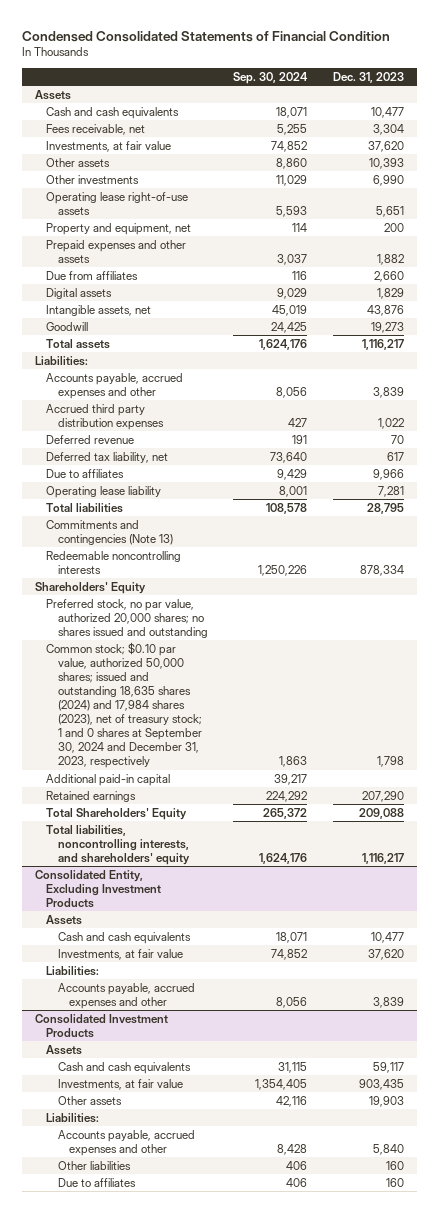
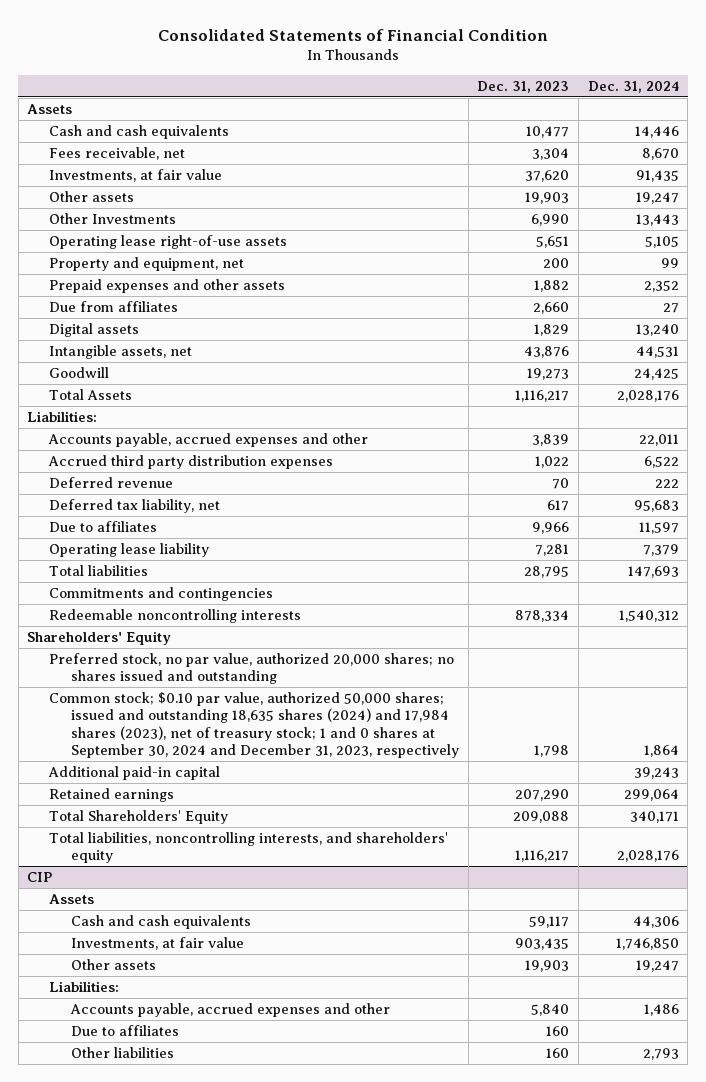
- Condensed Consolidated Statements of Financial Condition
+ Consolidated Statements of Financial Condition
- | Sep. 30, 2024 | Dec. 31, 2023
+ | Dec. 31, 2023 | Dec. 31, 2024
- Other assets | 8,860 | 10,393
- Other investments | 11,029 | 6,990
+ Other assets | 19,903 | 19,247
+ Other Investments | 6,990 | 13,443
- Total assets | 1,624,176 | 1,116,217
+ Total Assets | 1,116,217 | 2,028,176
- Commitments and contingencies (Note 13)
+ Commitments and contingencies
- Consolidated Entity, Excluding Investment Products
- Assets
- Cash and cash equivalents | 18,071 | 10,477
- Investments, at fair value | 74,852 | 37,620
- Liabilities:
- Accounts payable, accrued expenses and other | 8,056 | 3,839
- Consolidated Investment Products
+ CIP
- Other liabilities | 406 | 160
+ Other liabilities | 160 | 2,793

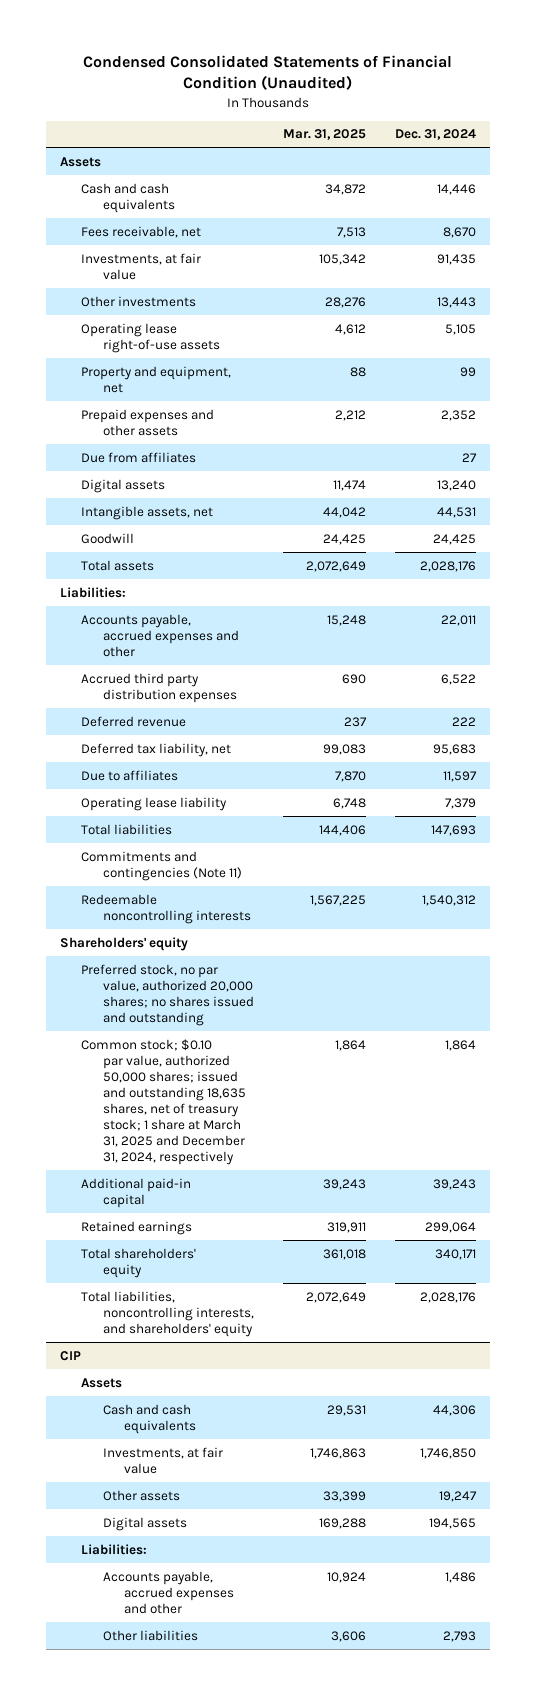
- Consolidated Statements of Financial Condition
+ Condensed Consolidated Statements of Financial Condition (Unaudited)
- | Dec. 31, 2023 | Dec. 31, 2024
+ | Mar. 31, 2025 | Dec. 31, 2024
- Other assets | 19,903 | 19,247
- Other Investments | 6,990 | 13,443
+ Other investments | 28,276 | 13,443
- Total Assets | 1,116,217 | 2,028,176
+ Total assets | 2,072,649 | 2,028,176
- Commitments and contingencies
+ Commitments and contingencies (Note 11)
- Shareholders' Equity
+ Shareholders' equity
- Common stock; $0.10 par value, authorized 50,000 shares; issued and outstanding 18,635 shares (2024) and 17,984 shares (2023), net of treasury stock; 1 and 0 shares at September 30, 2024 and December 31, 2023, respectively | 1,798 | 1,864
+ Common stock; $0.10 par value, authorized 50,000 shares; issued and outstanding 18,635 shares, net of treasury stock; 1 share at March 31, 2025 and December 31, 2024, respectively | 1,864 | 1,864
- Total Shareholders' Equity | 209,088 | 340,171
+ Total shareholders' equity | 361,018 | 340,171
@ CIP
+ Digital assets | 169,288 | 194,565
- Due to affiliates | 160 |

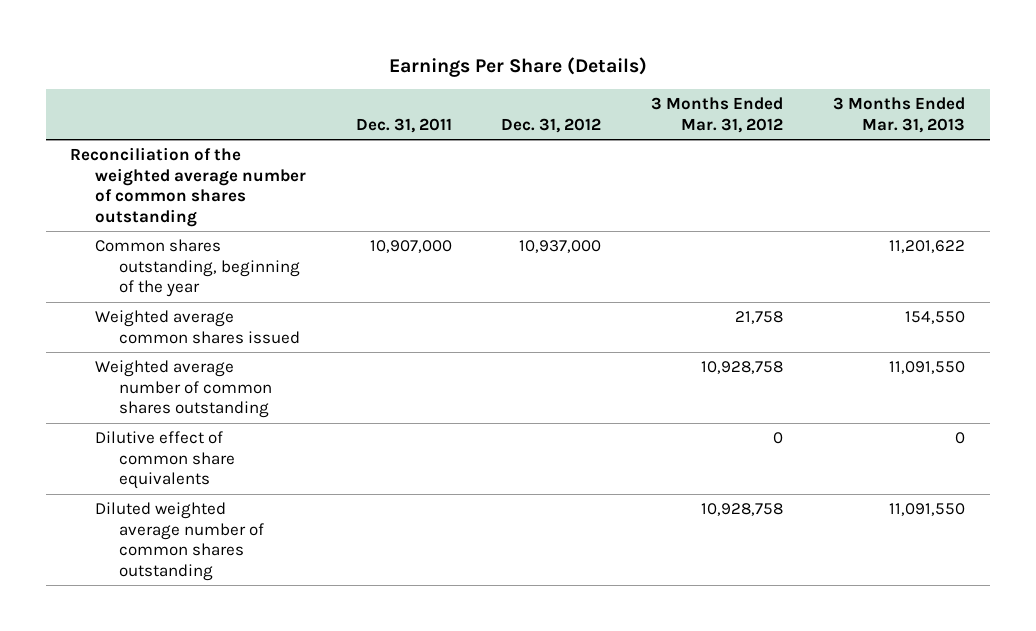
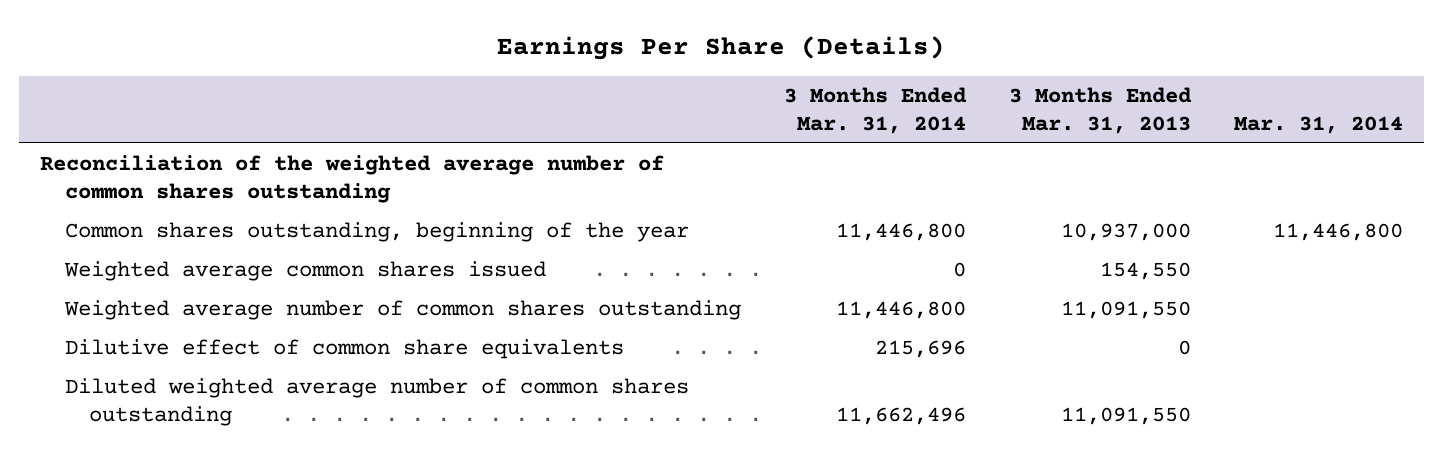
- | Dec. 31, 2011 | Dec. 31, 2012 | 3 Months Ended Mar. 31, 2012 | 3 Months Ended Mar. 31, 2013
+ | 3 Months Ended Mar. 31, 2014 | 3 Months Ended Mar. 31, 2013 | Mar. 31, 2014
- Common shares outstanding, beginning of the year | 10,907,000 | 10,937,000 | | 11,201,622
+ Common shares outstanding, beginning of the year | 11,446,800 | 10,937,000 | 11,446,800

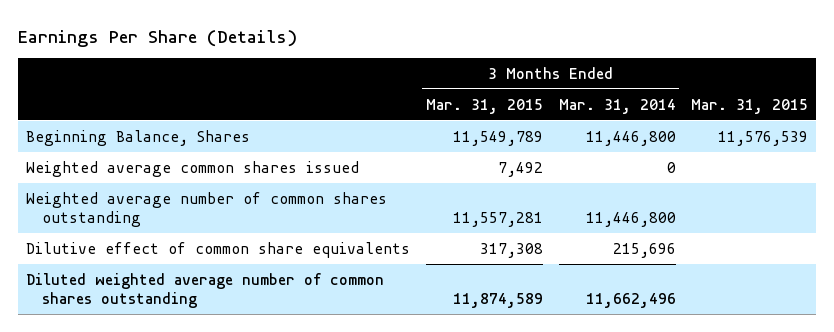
- | 3 Months Ended Mar. 31, 2014 | 3 Months Ended Mar. 31, 2013 | Mar. 31, 2014
+ | 3 Months Ended Mar. 31, 2015 | 3 Months Ended Mar. 31, 2014 | Mar. 31, 2015
- Reconciliation of the weighted average number of common shares outstanding
- Common shares outstanding, beginning of the year | 11,446,800 | 10,937,000 | 11,446,800
+ Beginning Balance, Shares | 11,549,789 | 11,446,800 | 11,576,539

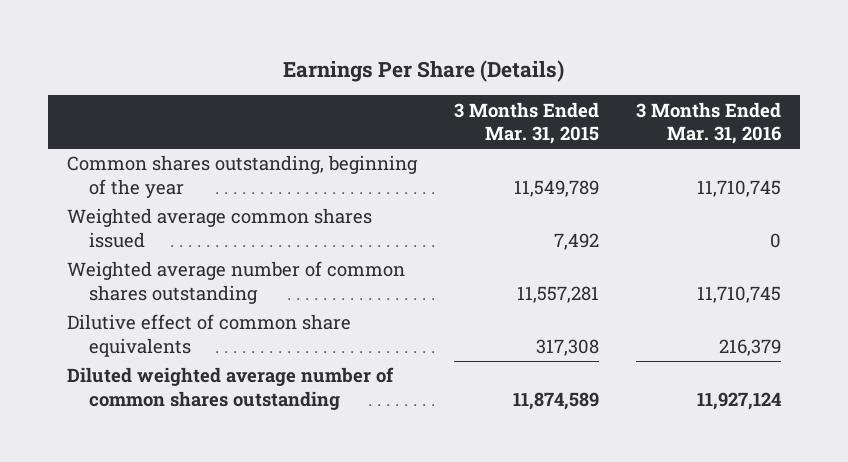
- | 3 Months Ended Mar. 31, 2015 | 3 Months Ended Mar. 31, 2014 | Mar. 31, 2015
+ | 3 Months Ended Mar. 31, 2015 | 3 Months Ended Mar. 31, 2016
- Beginning Balance, Shares | 11,549,789 | 11,446,800 | 11,576,539
+ Common shares outstanding, beginning of the year | 11,549,789 | 11,710,745

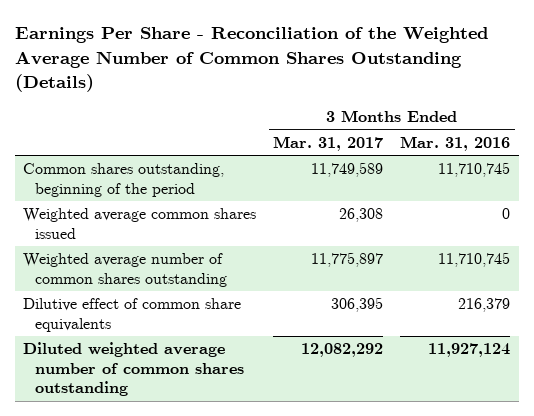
- Earnings Per Share (Details)
+ Earnings Per Share - Reconciliation of the Weighted Average Number of Common Shares Outstanding (Details)
- | 3 Months Ended Mar. 31, 2015 | 3 Months Ended Mar. 31, 2016
+ | 3 Months Ended Mar. 31, 2017 | 3 Months Ended Mar. 31, 2016
- Common shares outstanding, beginning of the year | 11,549,789 | 11,710,745
+ Common shares outstanding, beginning of the period | 11,749,589 | 11,710,745

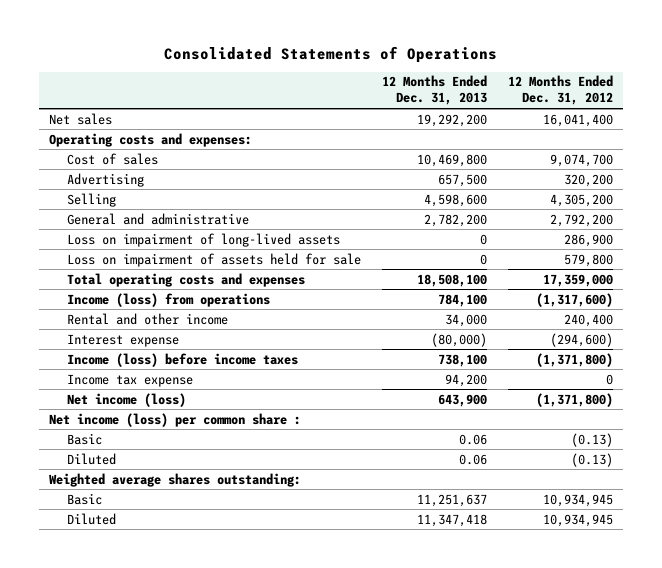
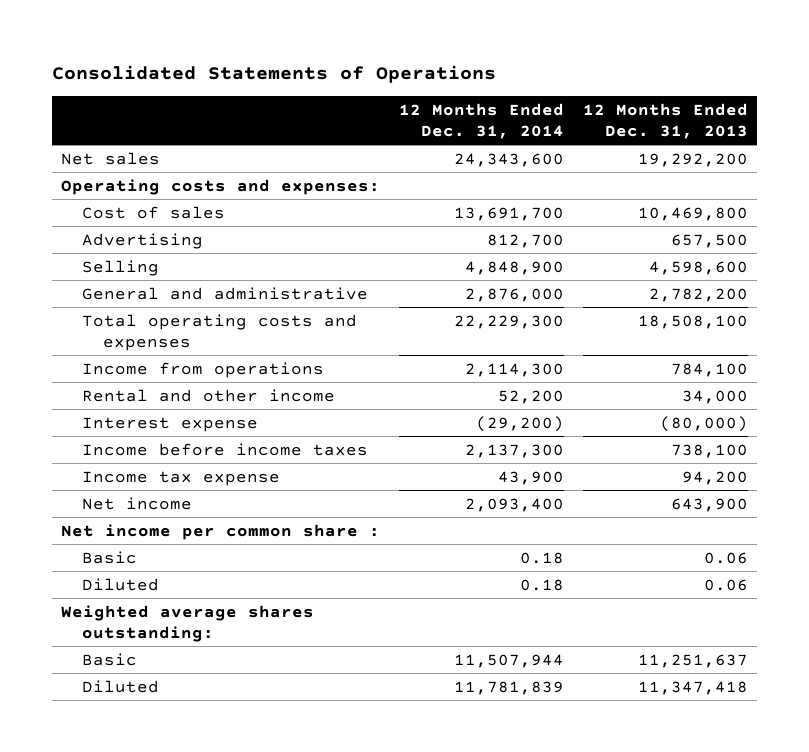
- | 12 Months Ended Dec. 31, 2013 | 12 Months Ended Dec. 31, 2012
+ | 12 Months Ended Dec. 31, 2014 | 12 Months Ended Dec. 31, 2013
- Loss on impairment of long-lived assets | 0 | 286,900
- Loss on impairment of assets held for sale | 0 | 579,800
- Income (loss) from operations | 784,100 | (1,317,600)
+ Income from operations | 2,114,300 | 784,100
- Income (loss) before income taxes | 738,100 | (1,371,800)
+ Income before income taxes | 2,137,300 | 738,100
- Net income (loss) | 643,900 | (1,371,800)
- Net income (loss) per common share :
+ Net income | 2,093,400 | 643,900
+ Net income per common share :

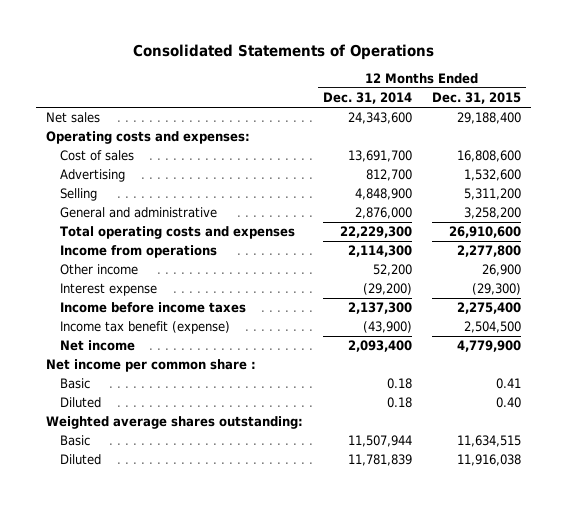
- | 12 Months Ended Dec. 31, 2014 | 12 Months Ended Dec. 31, 2013
+ | 12 Months Ended Dec. 31, 2014 | 12 Months Ended Dec. 31, 2015
- Rental and other income | 52,200 | 34,000
+ Other income | 52,200 | 26,900
- Income tax expense | 43,900 | 94,200
+ Income tax benefit (expense) | (43,900) | 2,504,500

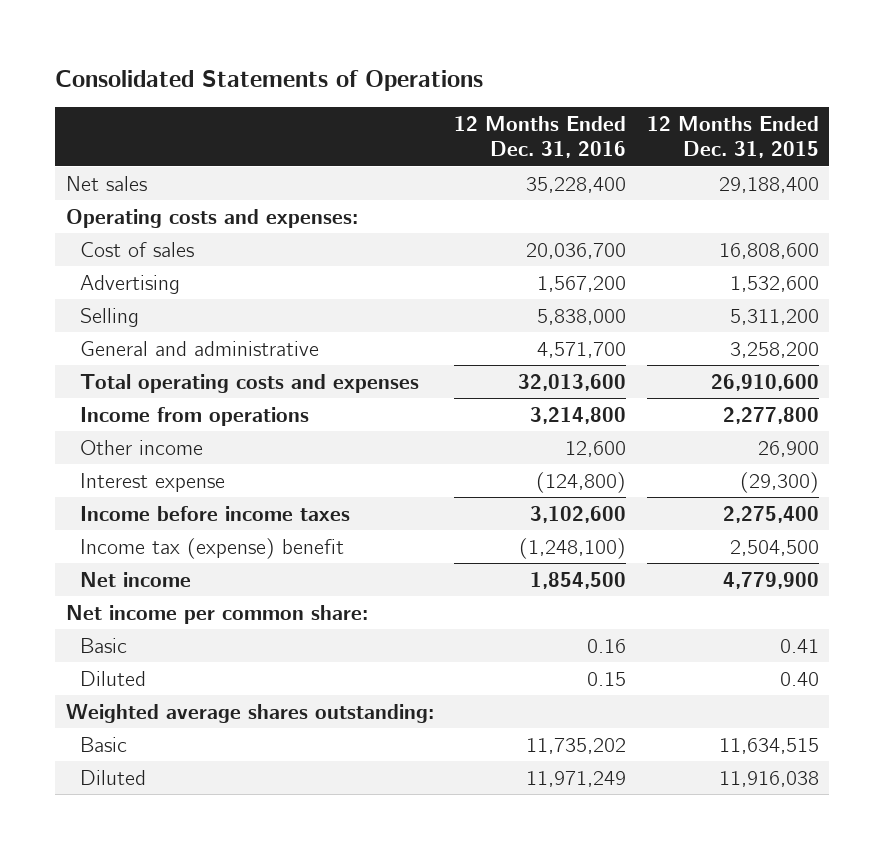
- | 12 Months Ended Dec. 31, 2014 | 12 Months Ended Dec. 31, 2015
+ | 12 Months Ended Dec. 31, 2016 | 12 Months Ended Dec. 31, 2015
- Income tax benefit (expense) | (43,900) | 2,504,500
+ Income tax (expense) benefit | (1,248,100) | 2,504,500
- Net income per common share :
+ Net income per common share:

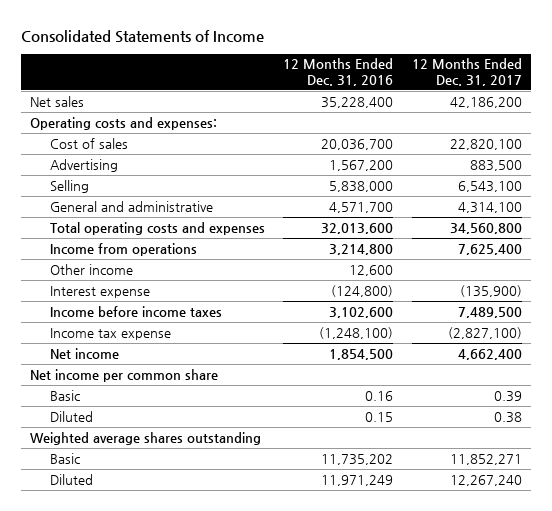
- Consolidated Statements of Operations
+ Consolidated Statements of Income
- | 12 Months Ended Dec. 31, 2016 | 12 Months Ended Dec. 31, 2015
+ | 12 Months Ended Dec. 31, 2016 | 12 Months Ended Dec. 31, 2017
- Income tax (expense) benefit | (1,248,100) | 2,504,500
+ Income tax expense | (1,248,100) | (2,827,100)
- Net income per common share:
+ Net income per common share
- Weighted average shares outstanding:
+ Weighted average shares outstanding

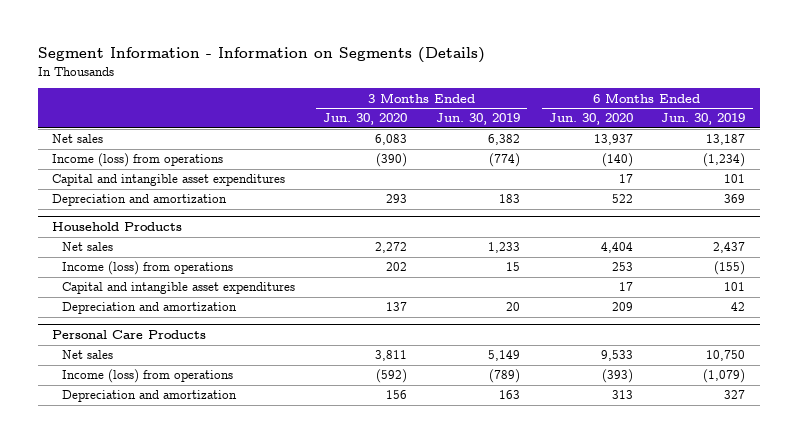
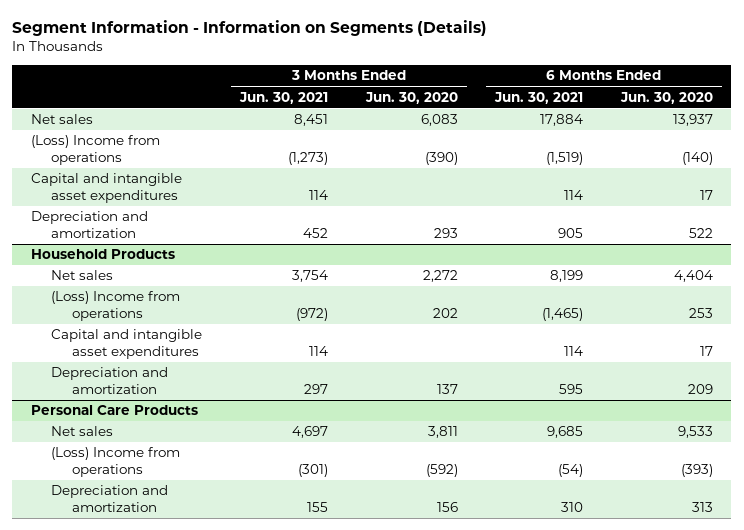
- | 3 Months Ended Jun. 30, 2020 | 3 Months Ended Jun. 30, 2019 | 6 Months Ended Jun. 30, 2020 | 6 Months Ended Jun. 30, 2019
+ | 3 Months Ended Jun. 30, 2021 | 3 Months Ended Jun. 30, 2020 | 6 Months Ended Jun. 30, 2021 | 6 Months Ended Jun. 30, 2020
- Income (loss) from operations | (390) | (774) | (140) | (1,234)
+ (Loss) Income from operations | (1,273) | (390) | (1,519) | (140)
@ Household Products
- Income (loss) from operations | 202 | 15 | 253 | (155)
+ (Loss) Income from operations | (972) | 202 | (1,465) | 253
@ Personal Care Products
- Income (loss) from operations | (592) | (789) | (393) | (1,079)
+ (Loss) Income from operations | (301) | (592) | (54) | (393)

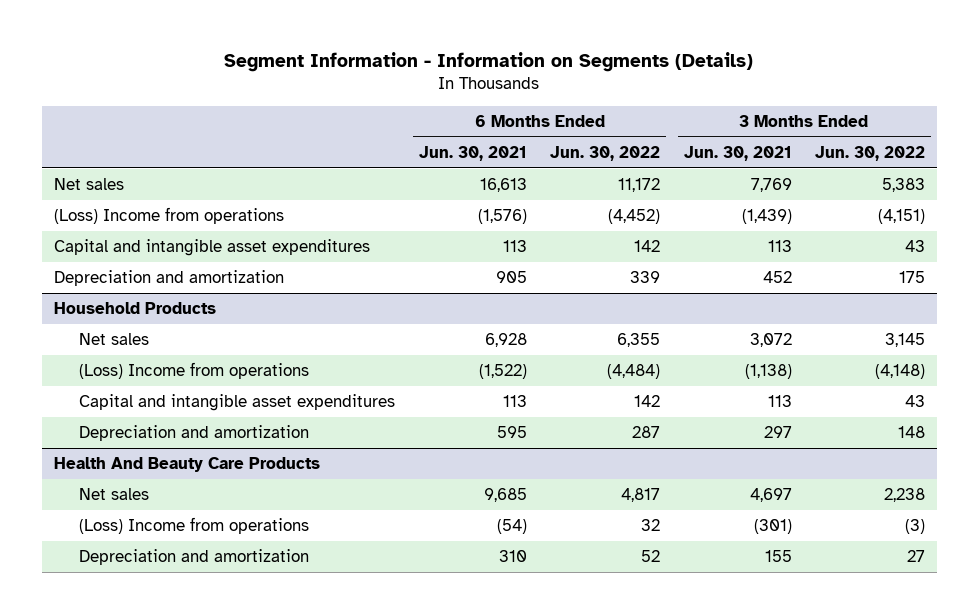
- | 3 Months Ended Jun. 30, 2021 | 3 Months Ended Jun. 30, 2020 | 6 Months Ended Jun. 30, 2021 | 6 Months Ended Jun. 30, 2020
+ | 6 Months Ended Jun. 30, 2021 | 6 Months Ended Jun. 30, 2022 | 3 Months Ended Jun. 30, 2021 | 3 Months Ended Jun. 30, 2022
- Net sales | 8,451 | 6,083 | 17,884 | 13,937
- (Loss) Income from operations | (1,273) | (390) | (1,519) | (140)
- Capital and intangible asset expenditures | 114 | | 114 | 17
+ Net sales | 16,613 | 11,172 | 7,769 | 5,383
+ (Loss) Income from operations | (1,576) | (4,452) | (1,439) | (4,151)
+ Capital and intangible asset expenditures | 113 | 142 | 113 | 43
@ Household Products
- Net sales | 3,754 | 2,272 | 8,199 | 4,404
- (Loss) Income from operations | (972) | 202 | (1,465) | 253
- Capital and intangible asset expenditures | 114 | | 114 | 17
+ Net sales | 6,928 | 6,355 | 3,072 | 3,145
+ (Loss) Income from operations | (1,522) | (4,484) | (1,138) | (4,148)
+ Capital and intangible asset expenditures | 113 | 142 | 113 | 43
- Personal Care Products
+ Health And Beauty Care Products

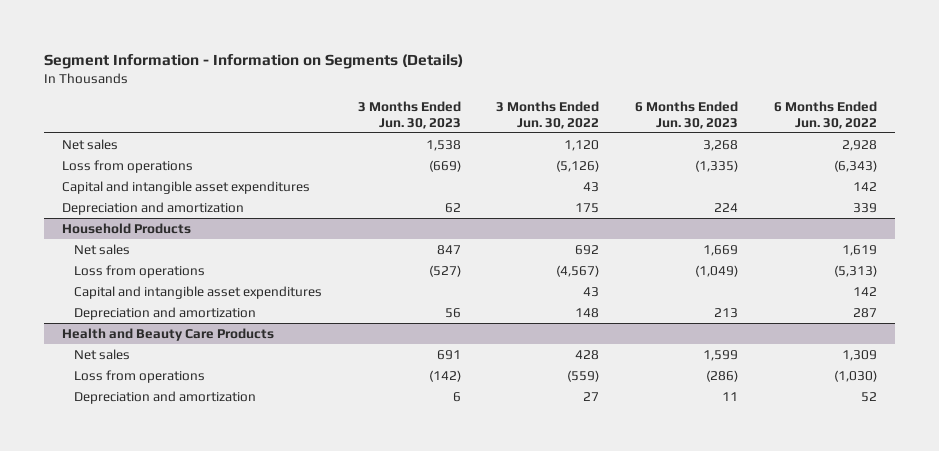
- | 6 Months Ended Jun. 30, 2021 | 6 Months Ended Jun. 30, 2022 | 3 Months Ended Jun. 30, 2021 | 3 Months Ended Jun. 30, 2022
+ | 3 Months Ended Jun. 30, 2023 | 3 Months Ended Jun. 30, 2022 | 6 Months Ended Jun. 30, 2023 | 6 Months Ended Jun. 30, 2022
- Net sales | 16,613 | 11,172 | 7,769 | 5,383
- (Loss) Income from operations | (1,576) | (4,452) | (1,439) | (4,151)
+ Net sales | 1,538 | 1,120 | 3,268 | 2,928
+ Loss from operations | (669) | (5,126) | (1,335) | (6,343)
@ Household Products
- Net sales | 6,928 | 6,355 | 3,072 | 3,145
- (Loss) Income from operations | (1,522) | (4,484) | (1,138) | (4,148)
+ Net sales | 847 | 692 | 1,669 | 1,619
+ Loss from operations | (527) | (4,567) | (1,049) | (5,313)
- Health And Beauty Care Products
- Net sales | 9,685 | 4,817 | 4,697 | 2,238
- (Loss) Income from operations | (54) | 32 | (301) | (3)
+ Health and Beauty Care Products
+ Net sales | 691 | 428 | 1,599 | 1,309
+ Loss from operations | (142) | (559) | (286) | (1,030)

